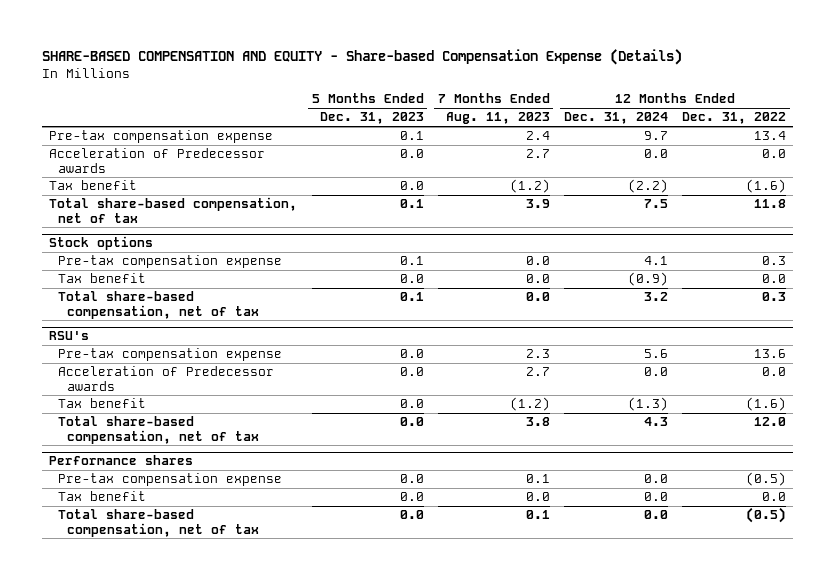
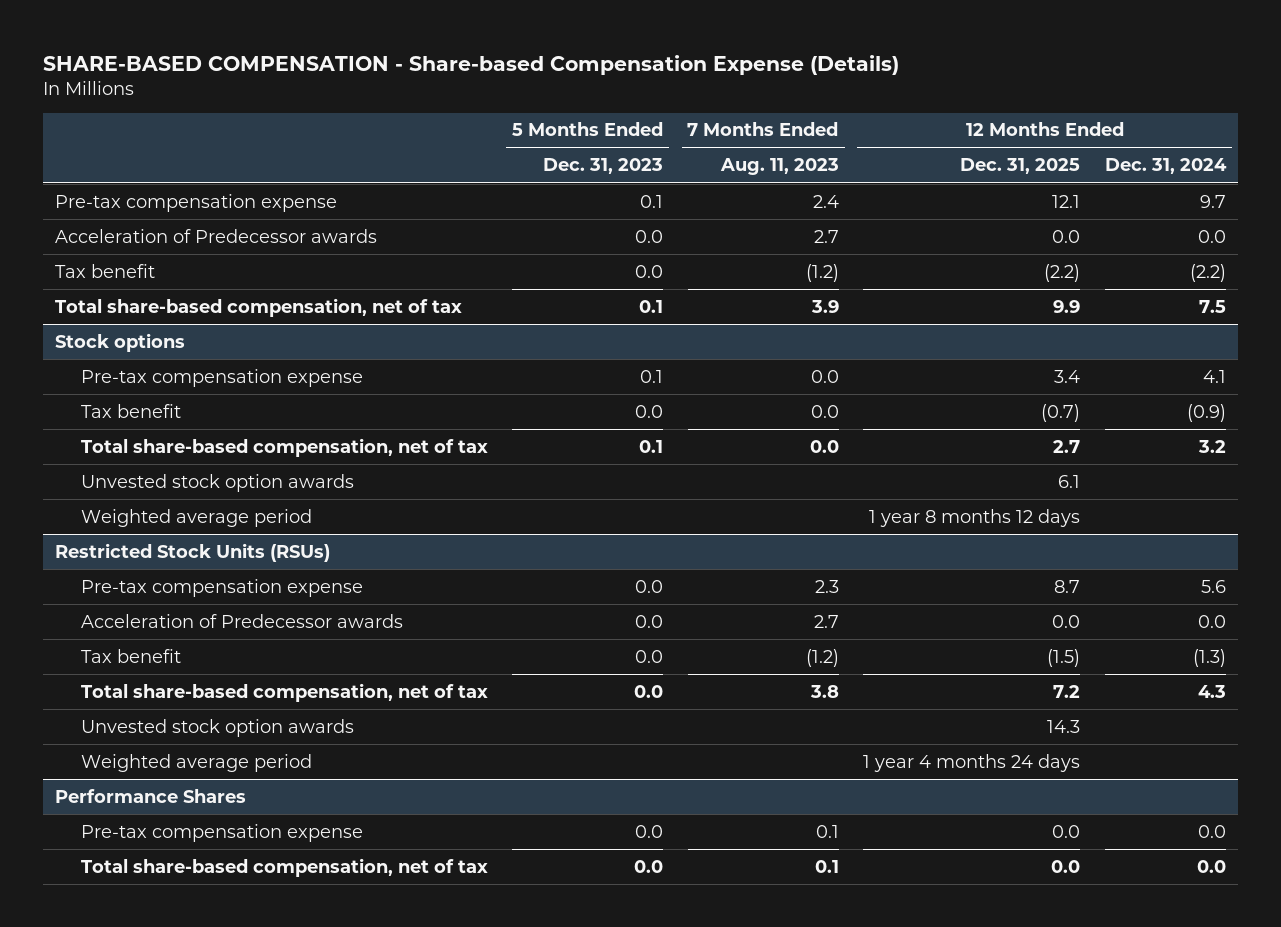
- SHARE-BASED COMPENSATION AND EQUITY - Share-based Compensation Expense (Details)
+ SHARE-BASED COMPENSATION - Share-based Compensation Expense (Details)
- | 5 Months Ended Dec. 31, 2023 | 7 Months Ended Aug. 11, 2023 | 12 Months Ended Dec. 31, 2024 | 12 Months Ended Dec. 31, 2022
+ | 5 Months Ended Dec. 31, 2023 | 7 Months Ended Aug. 11, 2023 | 12 Months Ended Dec. 31, 2025 | 12 Months Ended Dec. 31, 2024
- RSU's
@ Stock options
+ Unvested stock option awards | | | 6.1 |
+ Weighted average period | | | 1 year 8 months 12 days |
+ Restricted Stock Units (RSUs)
- Performance shares
+ Unvested stock option awards | | | 14.3 |
+ Weighted average period | | | 1 year 4 months 24 days |
+ Performance Shares
- Tax benefit | 0.0 | 0.0 | 0.0 | 0.0

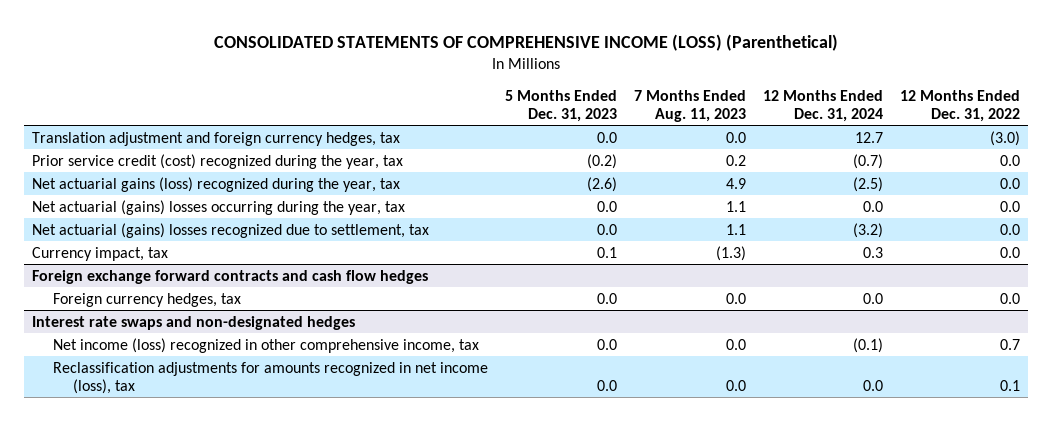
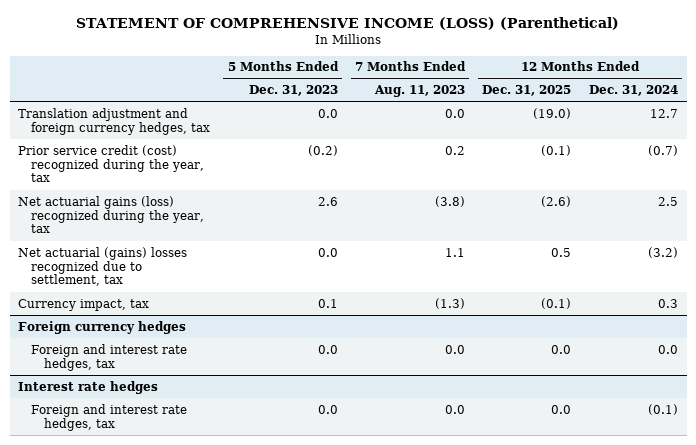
- CONSOLIDATED STATEMENTS OF COMPREHENSIVE INCOME (LOSS) (Parenthetical)
+ STATEMENT OF COMPREHENSIVE INCOME (LOSS) (Parenthetical)
- | 5 Months Ended Dec. 31, 2023 | 7 Months Ended Aug. 11, 2023 | 12 Months Ended Dec. 31, 2024 | 12 Months Ended Dec. 31, 2022
+ | 5 Months Ended Dec. 31, 2023 | 7 Months Ended Aug. 11, 2023 | 12 Months Ended Dec. 31, 2025 | 12 Months Ended Dec. 31, 2024
- Net actuarial gains (loss) recognized during the year, tax | (2.6) | 4.9 | (2.5) | 0.0
- Net actuarial (gains) losses occurring during the year, tax | 0.0 | 1.1 | 0.0 | 0.0
+ Net actuarial gains (loss) recognized during the year, tax | 2.6 | (3.8) | (2.6) | 2.5
- Foreign exchange forward contracts and cash flow hedges
- Foreign currency hedges, tax | 0.0 | 0.0 | 0.0 | 0.0
- Interest rate swaps and non-designated hedges
- Net income (loss) recognized in other comprehensive income, tax | 0.0 | 0.0 | (0.1) | 0.7
- Reclassification adjustments for amounts recognized in net income (loss), tax | 0.0 | 0.0 | 0.0 | 0.1
+ Foreign currency hedges
+ Foreign and interest rate hedges, tax | 0.0 | 0.0 | 0.0 | 0.0
+ Interest rate hedges
+ Foreign and interest rate hedges, tax | 0.0 | 0.0 | 0.0 | (0.1)

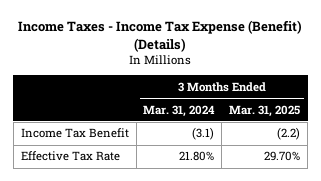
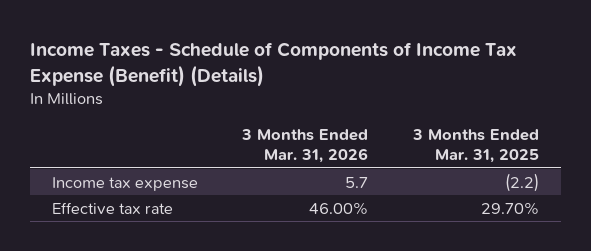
- Income Taxes - Income Tax Expense (Benefit) (Details)
+ Income Taxes - Schedule of Components of Income Tax Expense (Benefit) (Details)
- | 3 Months Ended Mar. 31, 2024 | 3 Months Ended Mar. 31, 2025
+ | 3 Months Ended Mar. 31, 2026 | 3 Months Ended Mar. 31, 2025
- Income Tax Benefit | (3.1) | (2.2)
- Effective Tax Rate | 21.80% | 29.70%
+ Income tax expense | 5.7 | (2.2)
+ Effective tax rate | 46.00% | 29.70%

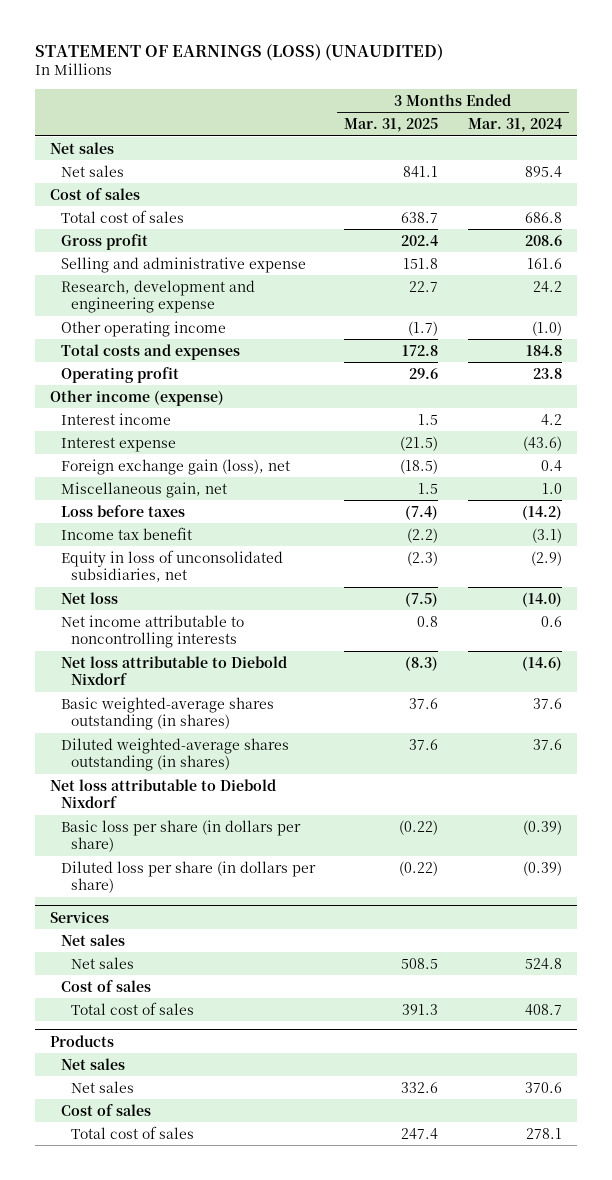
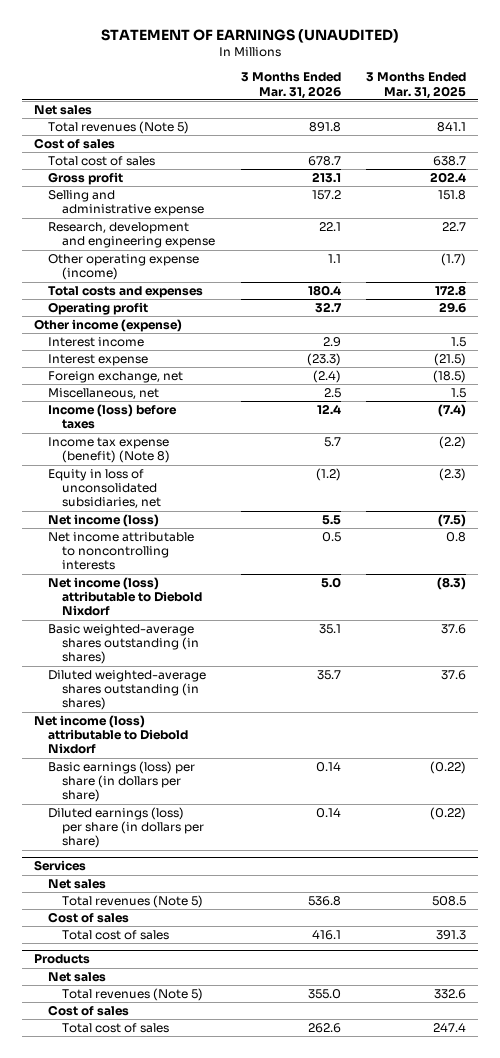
- STATEMENT OF EARNINGS (LOSS) (UNAUDITED)
+ STATEMENT OF EARNINGS (UNAUDITED)
- | 3 Months Ended Mar. 31, 2025 | 3 Months Ended Mar. 31, 2024
+ | 3 Months Ended Mar. 31, 2026 | 3 Months Ended Mar. 31, 2025
- Net sales | 841.1 | 895.4
+ Total revenues (Note 5) | 891.8 | 841.1
- Other operating income | (1.7) | (1.0)
+ Other operating expense (income) | 1.1 | (1.7)
- Foreign exchange gain (loss), net | (18.5) | 0.4
- Miscellaneous gain, net | 1.5 | 1.0
- Loss before taxes | (7.4) | (14.2)
- Income tax benefit | (2.2) | (3.1)
+ Foreign exchange, net | (2.4) | (18.5)
+ Miscellaneous, net | 2.5 | 1.5
+ Income (loss) before taxes | 12.4 | (7.4)
+ Income tax expense (benefit) (Note 8) | 5.7 | (2.2)
- Net loss | (7.5) | (14.0)
+ Net income (loss) | 5.5 | (7.5)
- Net loss attributable to Diebold Nixdorf | (8.3) | (14.6)
+ Net income (loss) attributable to Diebold Nixdorf | 5.0 | (8.3)
- Net loss attributable to Diebold Nixdorf
- Basic loss per share (in dollars per share) | (0.22) | (0.39)
- Diluted loss per share (in dollars per share) | (0.22) | (0.39)
+ Net income (loss) attributable to Diebold Nixdorf
+ Basic earnings (loss) per share (in dollars per share) | 0.14 | (0.22)
+ Diluted earnings (loss) per share (in dollars per share) | 0.14 | (0.22)
@ Services
- Net sales | 508.5 | 524.8
+ Total revenues (Note 5) | 536.8 | 508.5
@ Products
- Net sales | 332.6 | 370.6
+ Total revenues (Note 5) | 355.0 | 332.6

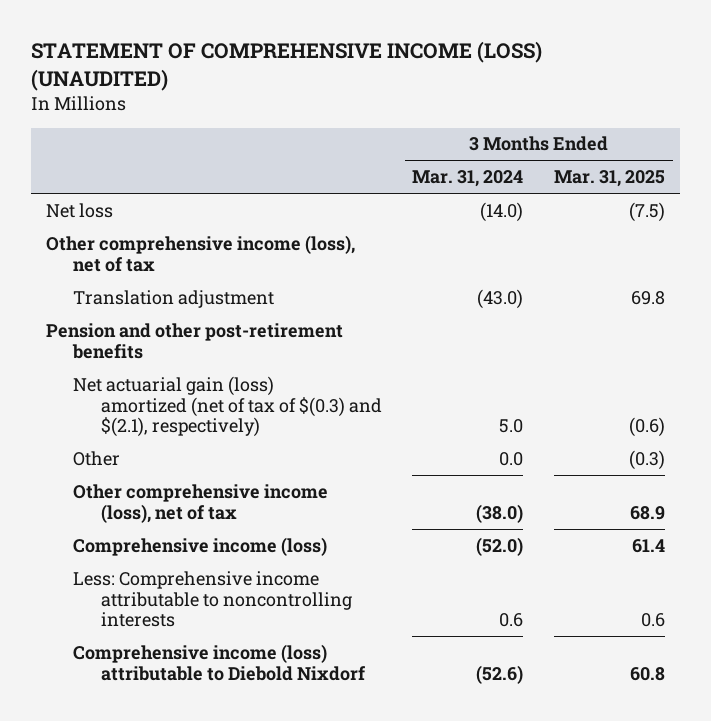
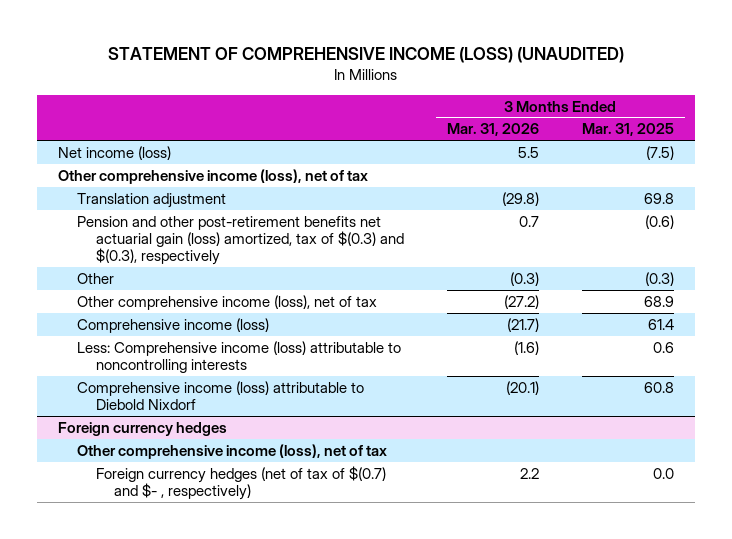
- | 3 Months Ended Mar. 31, 2024 | 3 Months Ended Mar. 31, 2025
+ | 3 Months Ended Mar. 31, 2026 | 3 Months Ended Mar. 31, 2025
- Net loss | (14.0) | (7.5)
+ Net income (loss) | 5.5 | (7.5)
- Pension and other post-retirement benefits
- Net actuarial gain (loss) amortized (net of tax of $(0.3) and $(2.1), respectively) | 5.0 | (0.6)
+ Pension and other post-retirement benefits net actuarial gain (loss) amortized, tax of $(0.3) and $(0.3), respectively | 0.7 | (0.6)
- Less: Comprehensive income attributable to noncontrolling interests | 0.6 | 0.6
+ Less: Comprehensive income (loss) attributable to noncontrolling interests | (1.6) | 0.6
+ Foreign currency hedges
+ Other comprehensive income (loss), net of tax
+ Foreign currency hedges (net of tax of $(0.7) and $- , respectively) | 2.2 | 0.0

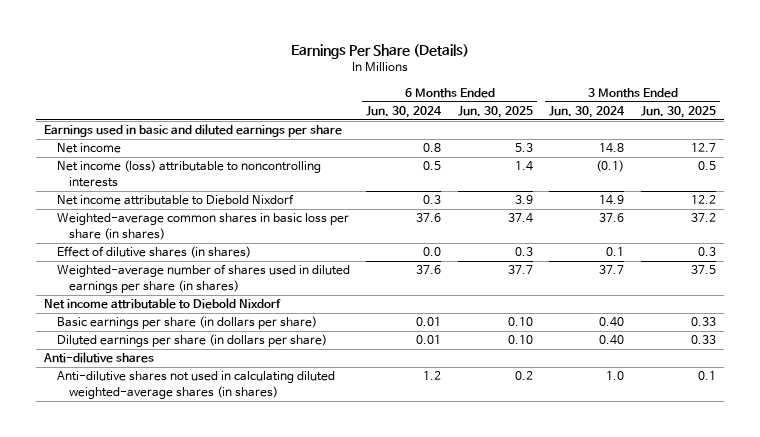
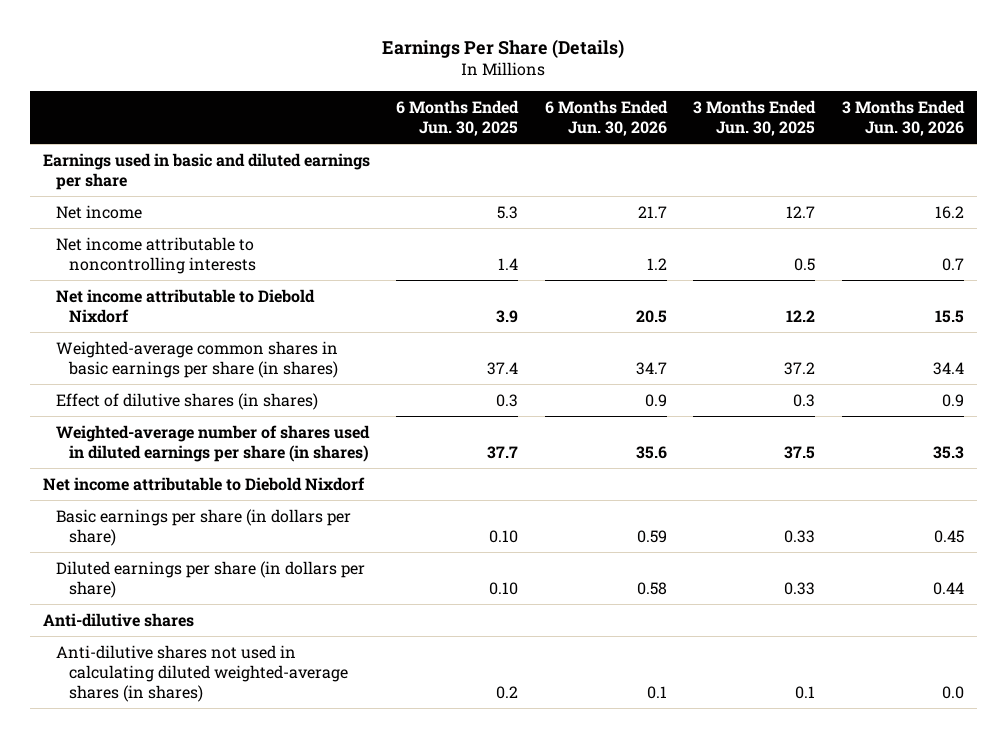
- | 6 Months Ended Jun. 30, 2024 | 6 Months Ended Jun. 30, 2025 | 3 Months Ended Jun. 30, 2024 | 3 Months Ended Jun. 30, 2025
+ | 6 Months Ended Jun. 30, 2025 | 6 Months Ended Jun. 30, 2026 | 3 Months Ended Jun. 30, 2025 | 3 Months Ended Jun. 30, 2026
- Net income (loss) attributable to noncontrolling interests | 0.5 | 1.4 | (0.1) | 0.5
+ Net income attributable to noncontrolling interests | 1.4 | 1.2 | 0.5 | 0.7
- Weighted-average common shares in basic loss per share (in shares) | 37.6 | 37.4 | 37.6 | 37.2
+ Weighted-average common shares in basic earnings per share (in shares) | 37.4 | 34.7 | 37.2 | 34.4

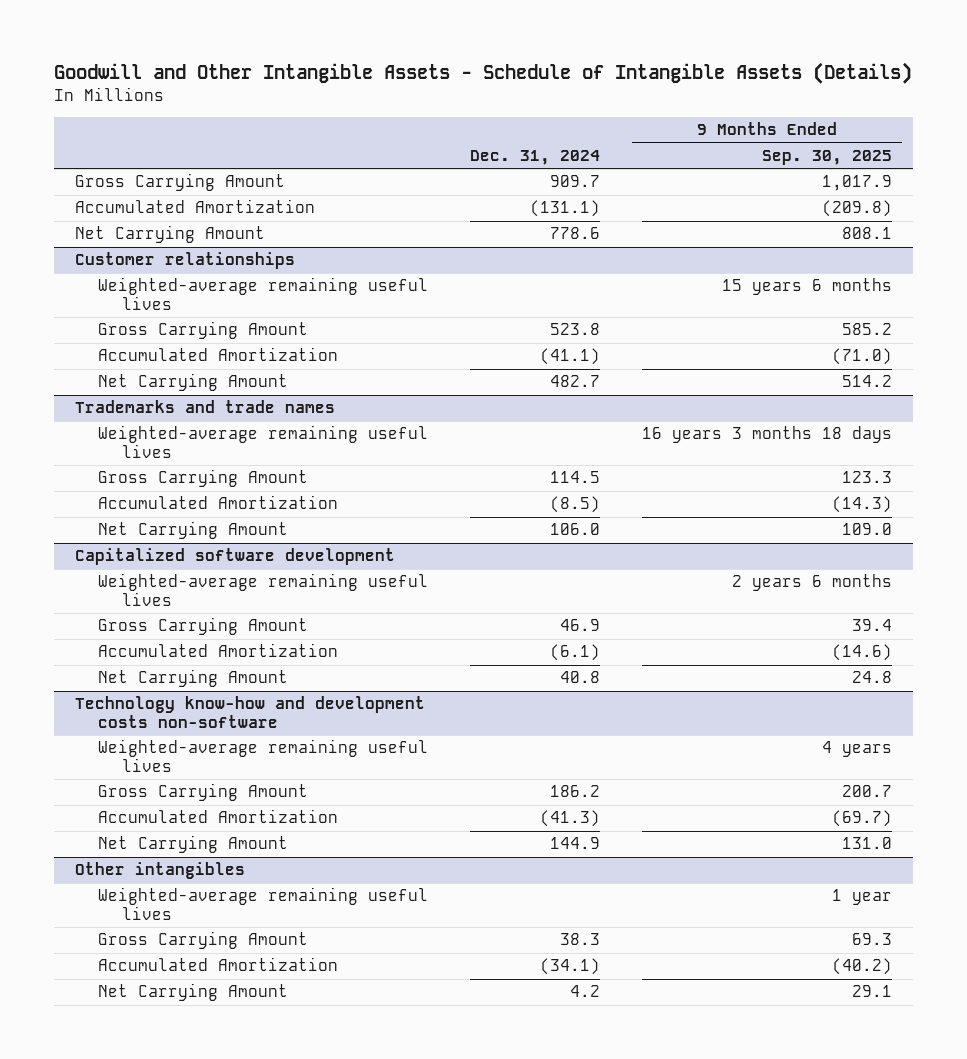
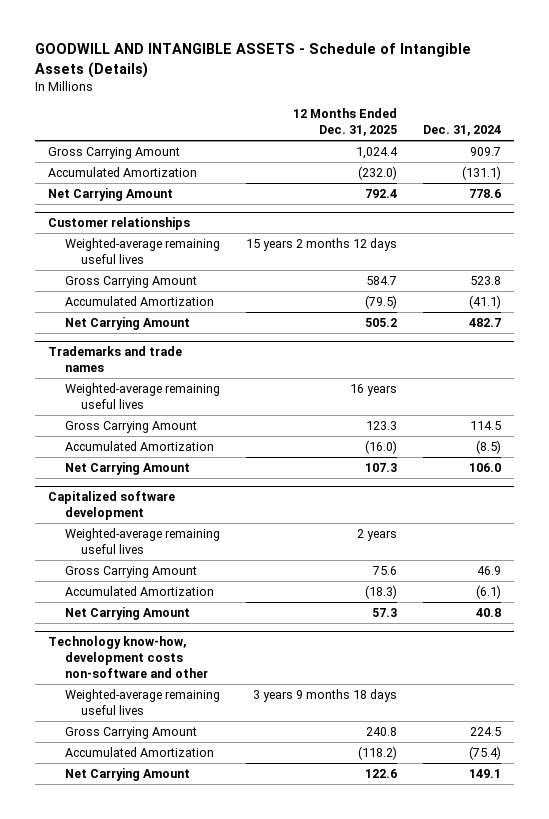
- Goodwill and Other Intangible Assets - Schedule of Intangible Assets (Details)
+ GOODWILL AND INTANGIBLE ASSETS - Schedule of Intangible Assets (Details)
- | Dec. 31, 2024 | 9 Months Ended Sep. 30, 2025
+ | 12 Months Ended Dec. 31, 2025 | Dec. 31, 2024
- Technology know-how and development costs non-software
- Weighted-average remaining useful lives | | 4 years
- Gross Carrying Amount | 186.2 | 200.7
- Accumulated Amortization | (41.3) | (69.7)
- Net Carrying Amount | 144.9 | 131.0
- Other intangibles
+ Technology know-how, development costs non-software and other
- Gross Carrying Amount | 38.3 | 69.3
- Accumulated Amortization | (34.1) | (40.2)
- Net Carrying Amount | 4.2 | 29.1
+ Gross Carrying Amount | 240.8 | 224.5
+ Accumulated Amortization | (118.2) | (75.4)
+ Net Carrying Amount | 122.6 | 149.1

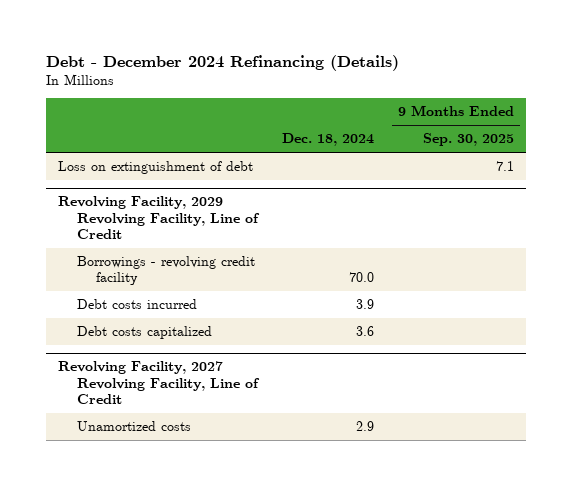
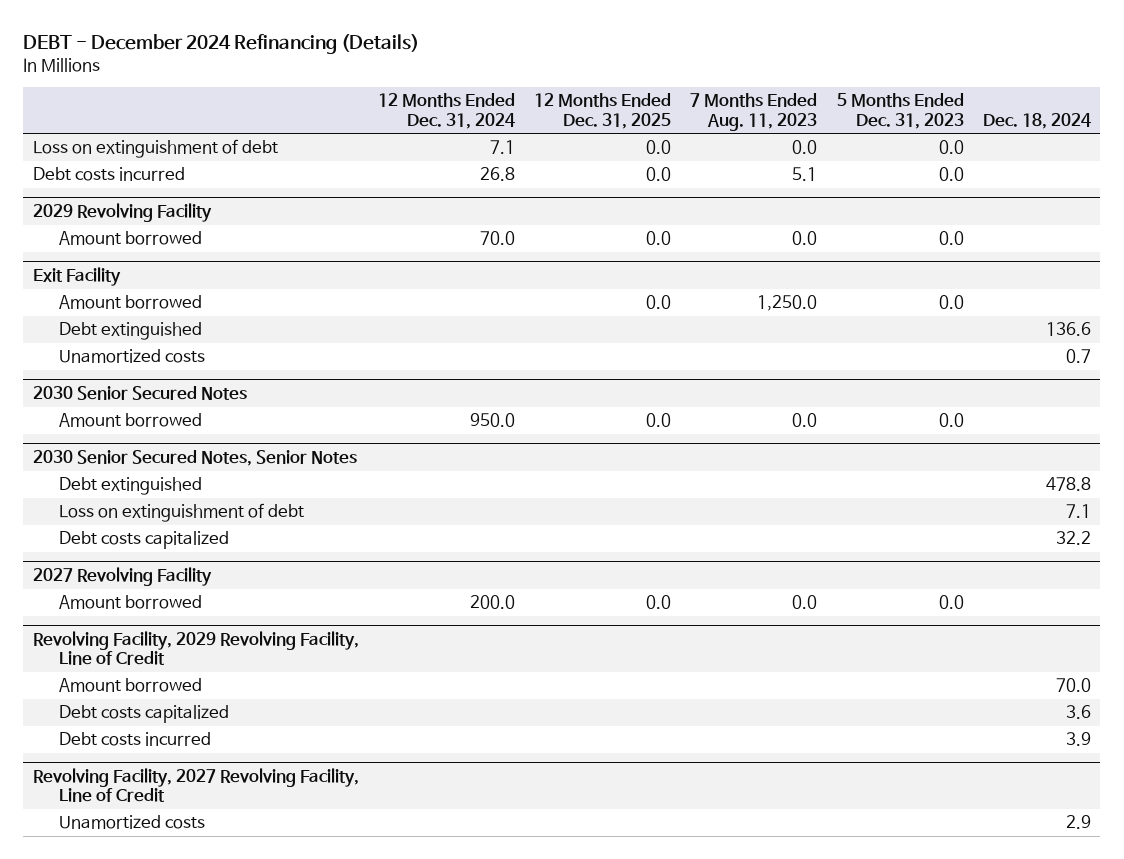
- Debt - December 2024 Refinancing (Details)
+ DEBT - December 2024 Refinancing (Details)
- | Dec. 18, 2024 | 9 Months Ended Sep. 30, 2025
+ | 12 Months Ended Dec. 31, 2024 | 12 Months Ended Dec. 31, 2025 | 7 Months Ended Aug. 11, 2023 | 5 Months Ended Dec. 31, 2023 | Dec. 18, 2024
+ Debt costs incurred | 26.8 | 0.0 | 5.1 | 0.0 |
+ 2029 Revolving Facility
+ Amount borrowed | 70.0 | 0.0 | 0.0 | 0.0 |
+ Exit Facility
+ Amount borrowed | | 0.0 | 1,250.0 | 0.0 |
+ Debt extinguished | | | | | 136.6
+ Unamortized costs | | | | | 0.7
+ 2030 Senior Secured Notes
+ Amount borrowed | 950.0 | 0.0 | 0.0 | 0.0 |
+ 2030 Senior Secured Notes, Senior Notes
+ Debt extinguished | | | | | 478.8
+ Loss on extinguishment of debt | | | | | 7.1
+ Debt costs capitalized | | | | | 32.2
+ 2027 Revolving Facility
+ Amount borrowed | 200.0 | 0.0 | 0.0 | 0.0 |
@ Revolving Facility, 2029 Revolving Facility, Line of Credit
- Borrowings - revolving credit facility | 70.0 |
+ Amount borrowed | | | | | 70.0
moved down: Debt costs incurred | | | | | 3.9

